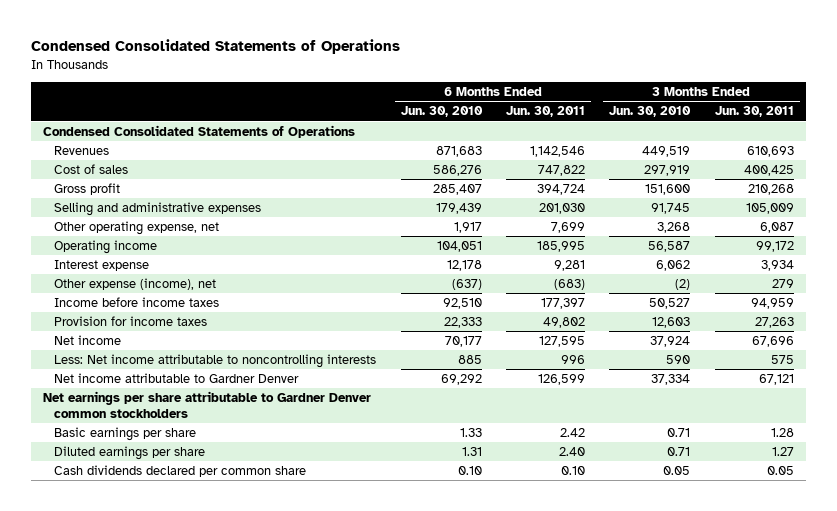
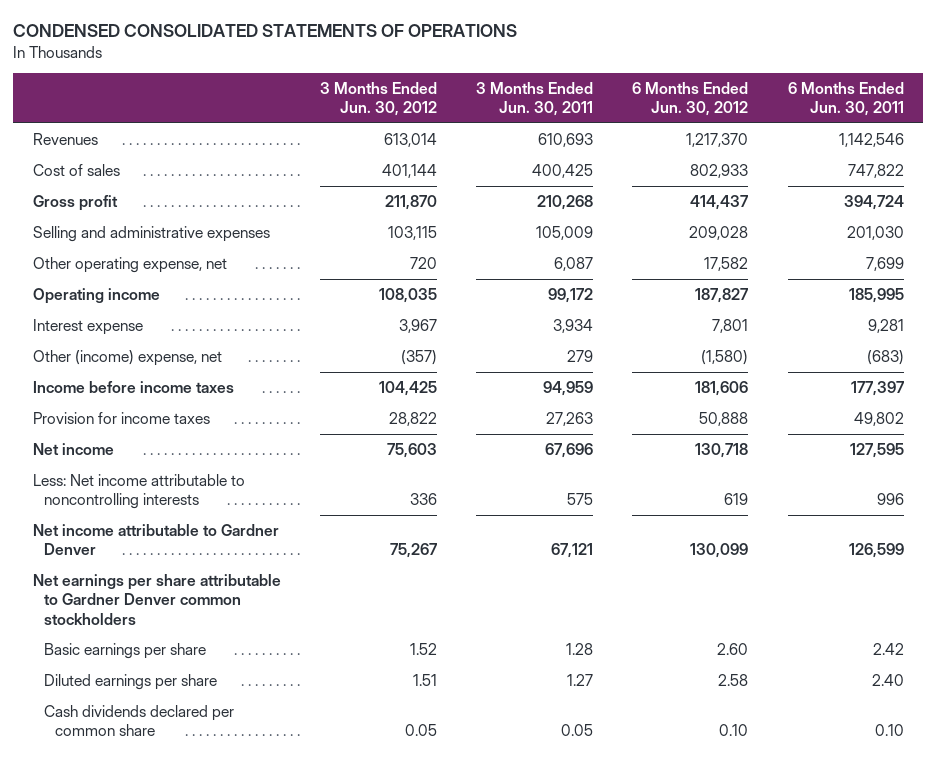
- Condensed Consolidated Statements of Operations
+ CONDENSED CONSOLIDATED STATEMENTS OF OPERATIONS
- | 6 Months Ended Jun. 30, 2010 | 6 Months Ended Jun. 30, 2011 | 3 Months Ended Jun. 30, 2010 | 3 Months Ended Jun. 30, 2011
+ | 3 Months Ended Jun. 30, 2012 | 3 Months Ended Jun. 30, 2011 | 6 Months Ended Jun. 30, 2012 | 6 Months Ended Jun. 30, 2011
- Condensed Consolidated Statements of Operations
- Other expense (income), net | (637) | (683) | (2) | 279
+ Other (income) expense, net | (357) | 279 | (1,580) | (683)

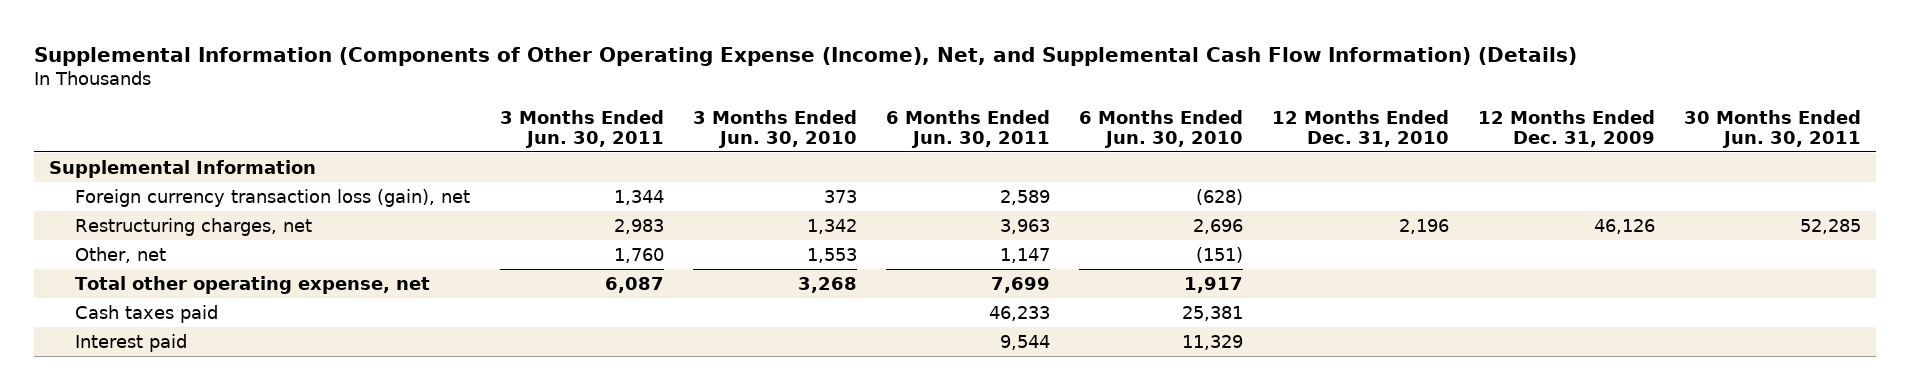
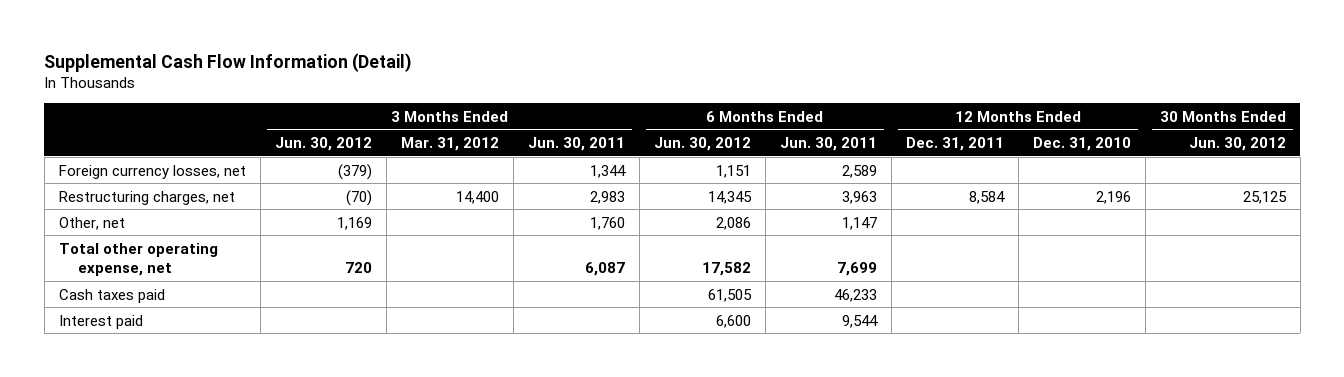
- Supplemental Information (Components of Other Operating Expense (Income), Net, and Supplemental Cash Flow Information) (Details)
+ Supplemental Cash Flow Information (Detail)
- | 3 Months Ended Jun. 30, 2011 | 3 Months Ended Jun. 30, 2010 | 6 Months Ended Jun. 30, 2011 | 6 Months Ended Jun. 30, 2010 | 12 Months Ended Dec. 31, 2010 | 12 Months Ended Dec. 31, 2009 | 30 Months Ended Jun. 30, 2011
+ | 3 Months Ended Jun. 30, 2012 | 3 Months Ended Mar. 31, 2012 | 3 Months Ended Jun. 30, 2011 | 6 Months Ended Jun. 30, 2012 | 6 Months Ended Jun. 30, 2011 | 12 Months Ended Dec. 31, 2011 | 12 Months Ended Dec. 31, 2010 | 30 Months Ended Jun. 30, 2012
- Supplemental Information
- Foreign currency transaction loss (gain), net | 1,344 | 373 | 2,589 | (628) | | |
+ Foreign currency losses, net | (379) | | 1,344 | 1,151 | 2,589 | | |

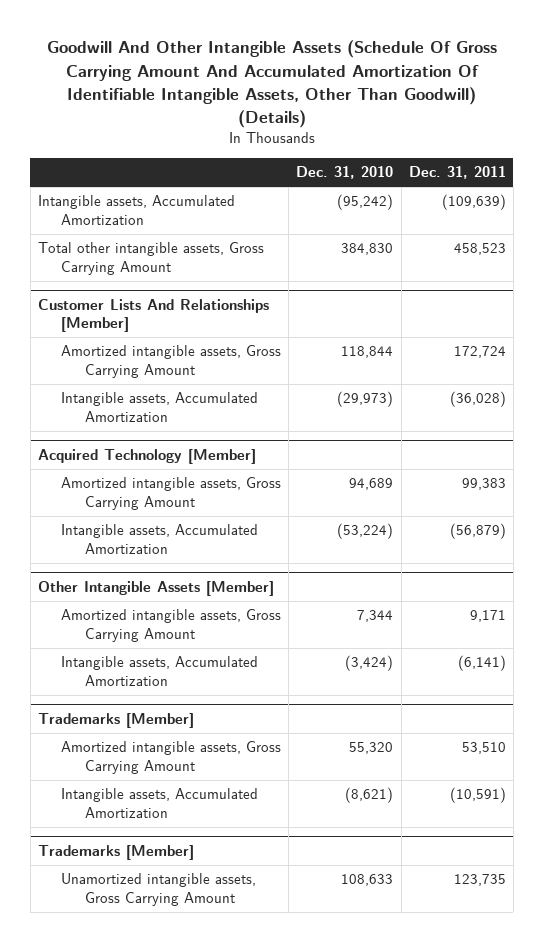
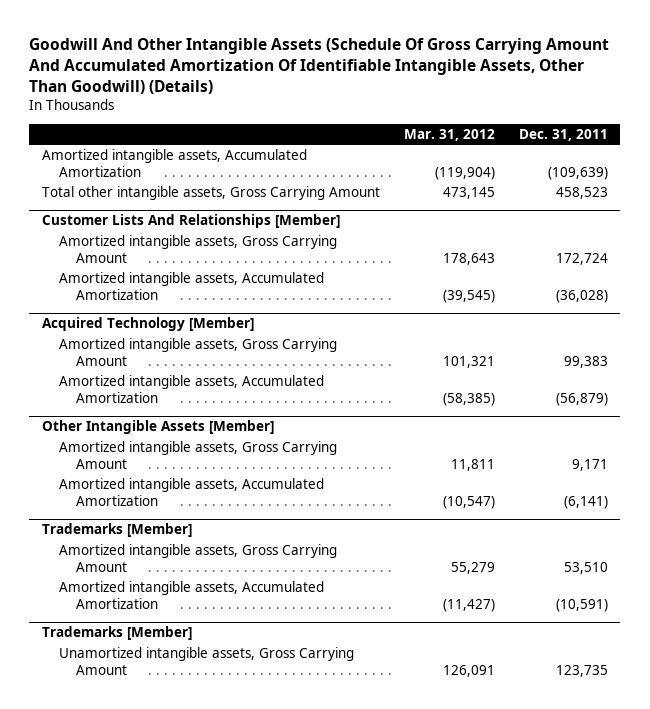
- | Dec. 31, 2010 | Dec. 31, 2011
+ | Mar. 31, 2012 | Dec. 31, 2011
- Intangible assets, Accumulated Amortization | (95,242) | (109,639)
+ Amortized intangible assets, Accumulated Amortization | (119,904) | (109,639)
@ Customer Lists And Relationships [Member]
- Intangible assets, Accumulated Amortization | (29,973) | (36,028)
+ Amortized intangible assets, Accumulated Amortization | (39,545) | (36,028)
@ Acquired Technology [Member]
- Intangible assets, Accumulated Amortization | (53,224) | (56,879)
+ Amortized intangible assets, Accumulated Amortization | (58,385) | (56,879)
@ Other Intangible Assets [Member]
- Intangible assets, Accumulated Amortization | (3,424) | (6,141)
+ Amortized intangible assets, Accumulated Amortization | (10,547) | (6,141)
@ Trademarks [Member]
- Intangible assets, Accumulated Amortization | (8,621) | (10,591)
+ Amortized intangible assets, Accumulated Amortization | (11,427) | (10,591)

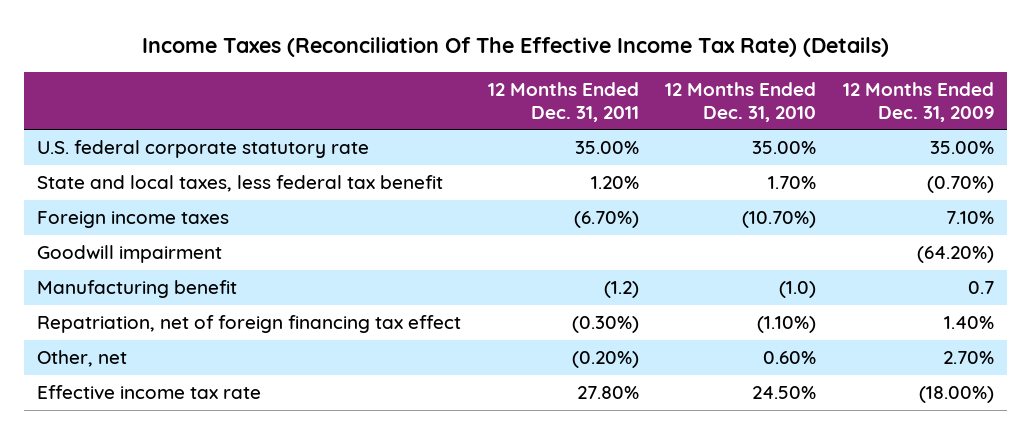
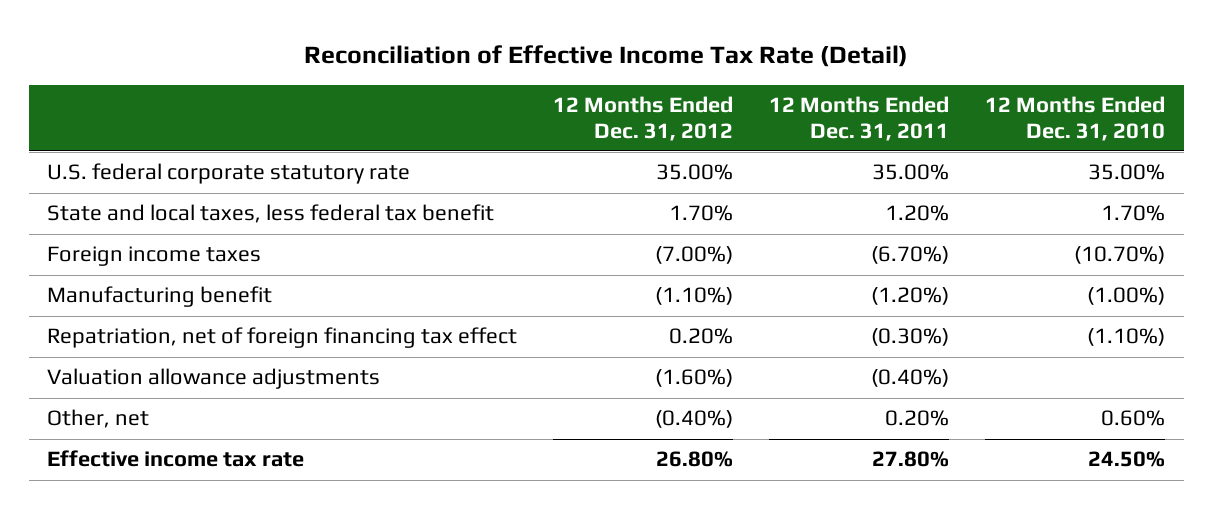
- Income Taxes (Reconciliation Of The Effective Income Tax Rate) (Details)
+ Reconciliation of Effective Income Tax Rate (Detail)
- | 12 Months Ended Dec. 31, 2011 | 12 Months Ended Dec. 31, 2010 | 12 Months Ended Dec. 31, 2009
+ | 12 Months Ended Dec. 31, 2012 | 12 Months Ended Dec. 31, 2011 | 12 Months Ended Dec. 31, 2010
- Goodwill impairment | | | (64.20%)
- Manufacturing benefit | (1.2) | (1.0) | 0.7
+ Manufacturing benefit | (1.10%) | (1.20%) | (1.00%)
- Other, net | (0.20%) | 0.60% | 2.70%
+ Valuation allowance adjustments | (1.60%) | (0.40%) |
+ Other, net | (0.40%) | 0.20% | 0.60%

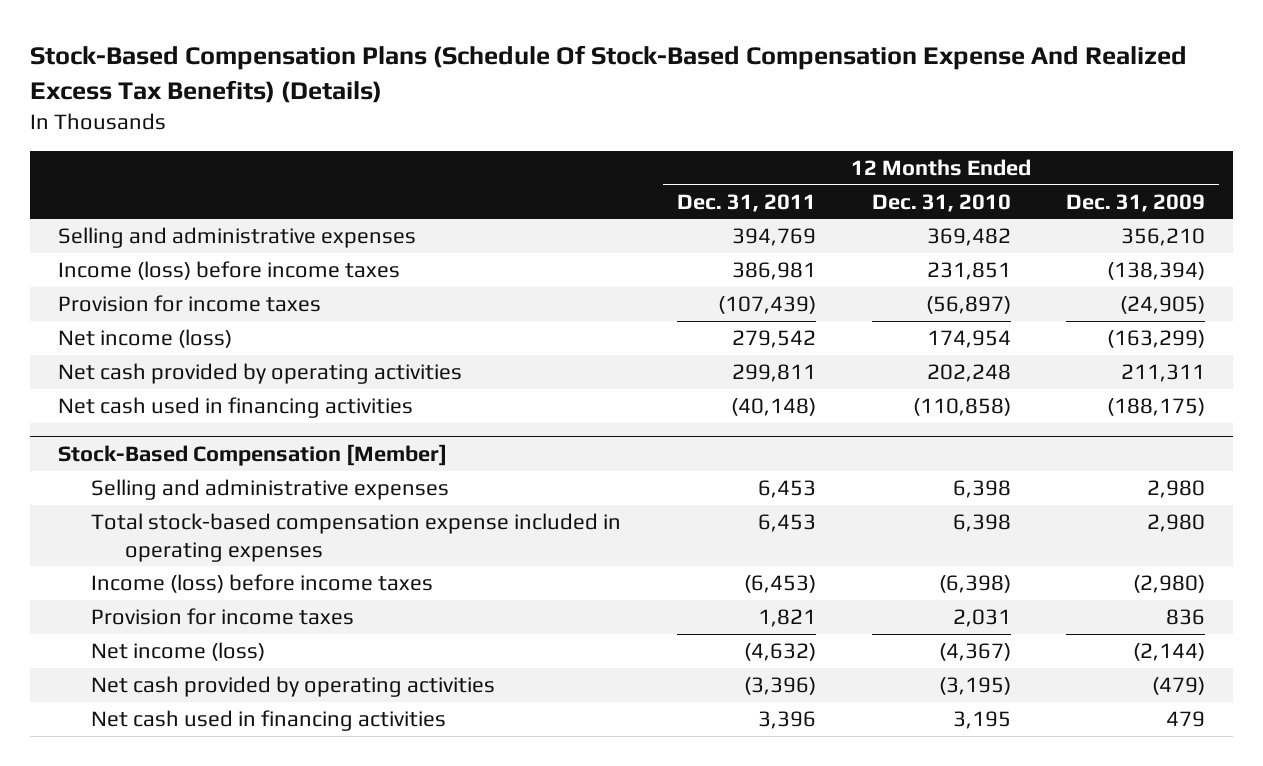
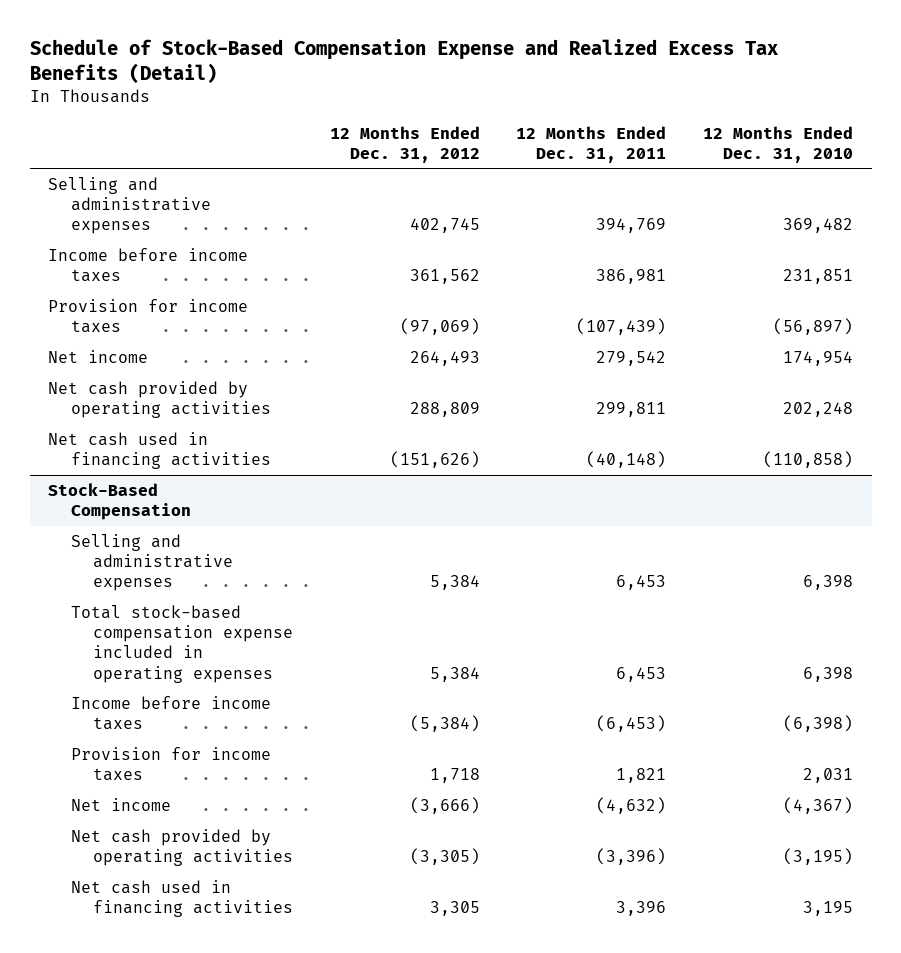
- Stock-Based Compensation Plans (Schedule Of Stock-Based Compensation Expense And Realized Excess Tax Benefits) (Details)
+ Schedule of Stock-Based Compensation Expense and Realized Excess Tax Benefits (Detail)
- | 12 Months Ended Dec. 31, 2011 | 12 Months Ended Dec. 31, 2010 | 12 Months Ended Dec. 31, 2009
+ | 12 Months Ended Dec. 31, 2012 | 12 Months Ended Dec. 31, 2011 | 12 Months Ended Dec. 31, 2010
- Income (loss) before income taxes | 386,981 | 231,851 | (138,394)
+ Income before income taxes | 361,562 | 386,981 | 231,851
- Net income (loss) | 279,542 | 174,954 | (163,299)
+ Net income | 264,493 | 279,542 | 174,954
- Stock-Based Compensation [Member]
+ Stock-Based Compensation
- Income (loss) before income taxes | (6,453) | (6,398) | (2,980)
+ Income before income taxes | (5,384) | (6,453) | (6,398)
- Net income (loss) | (4,632) | (4,367) | (2,144)
+ Net income | (3,666) | (4,632) | (4,367)

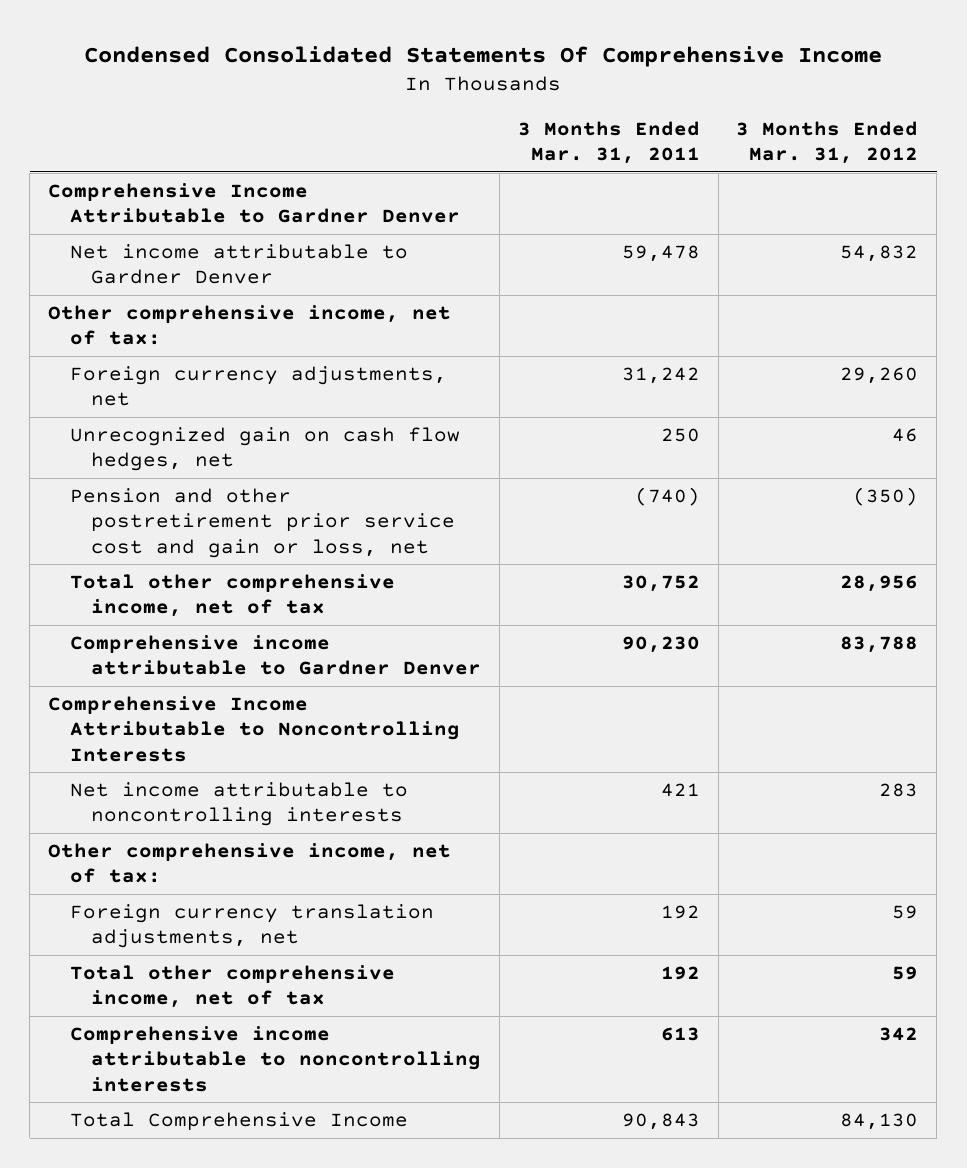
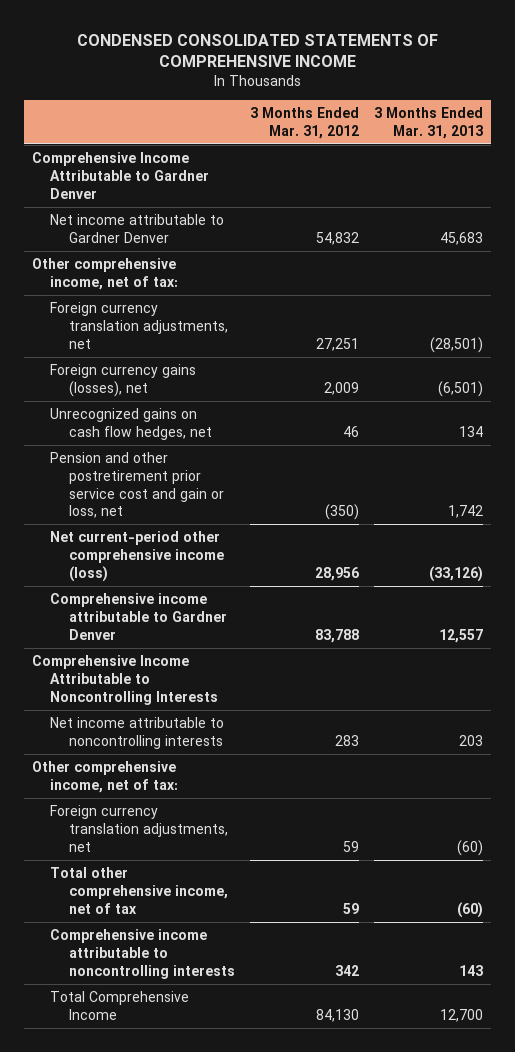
- Condensed Consolidated Statements Of Comprehensive Income
+ CONDENSED CONSOLIDATED STATEMENTS OF COMPREHENSIVE INCOME
- | 3 Months Ended Mar. 31, 2011 | 3 Months Ended Mar. 31, 2012
+ | 3 Months Ended Mar. 31, 2012 | 3 Months Ended Mar. 31, 2013
- Foreign currency adjustments, net | 31,242 | 29,260
- Unrecognized gain on cash flow hedges, net | 250 | 46
+ Foreign currency translation adjustments, net | 27,251 | (28,501)
+ Foreign currency gains (losses), net | 2,009 | (6,501)
+ Unrecognized gains on cash flow hedges, net | 46 | 134
- Total other comprehensive income, net of tax | 30,752 | 28,956
+ Net current-period other comprehensive income (loss) | 28,956 | (33,126)

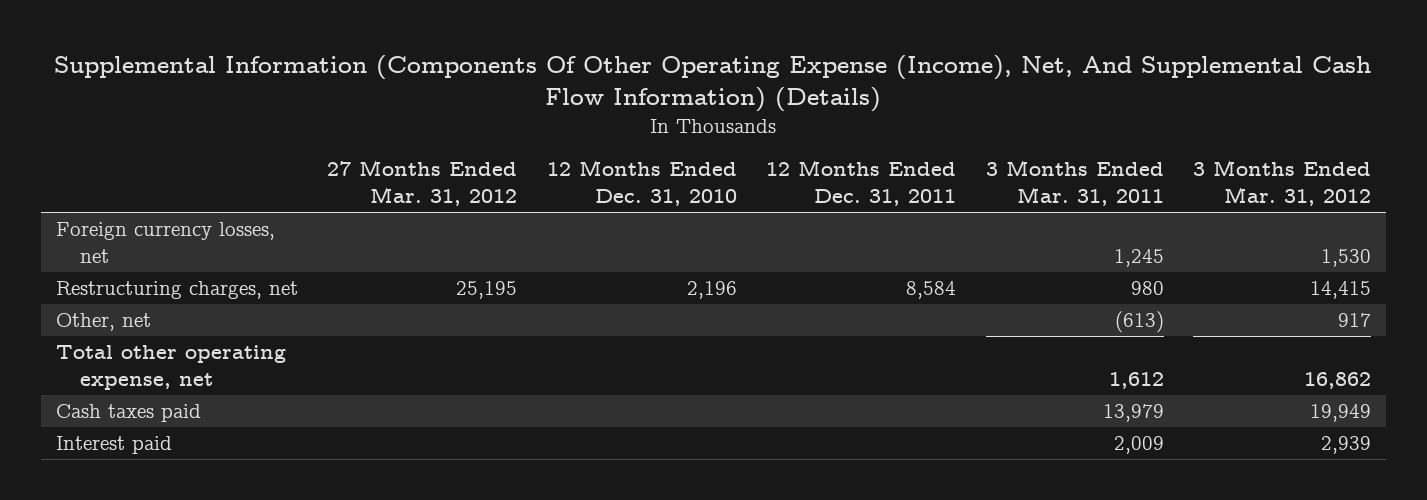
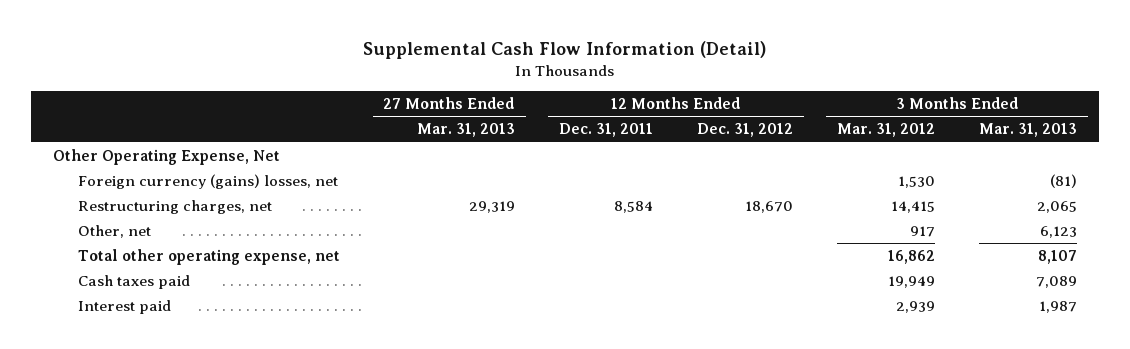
- Supplemental Information (Components Of Other Operating Expense (Income), Net, And Supplemental Cash Flow Information) (Details)
+ Supplemental Cash Flow Information (Detail)
- | 27 Months Ended Mar. 31, 2012 | 12 Months Ended Dec. 31, 2010 | 12 Months Ended Dec. 31, 2011 | 3 Months Ended Mar. 31, 2011 | 3 Months Ended Mar. 31, 2012
+ | 27 Months Ended Mar. 31, 2013 | 12 Months Ended Dec. 31, 2011 | 12 Months Ended Dec. 31, 2012 | 3 Months Ended Mar. 31, 2012 | 3 Months Ended Mar. 31, 2013
- Foreign currency losses, net | | | | 1,245 | 1,530
+ Other Operating Expense, Net
+ Foreign currency (gains) losses, net | | | | 1,530 | (81)

